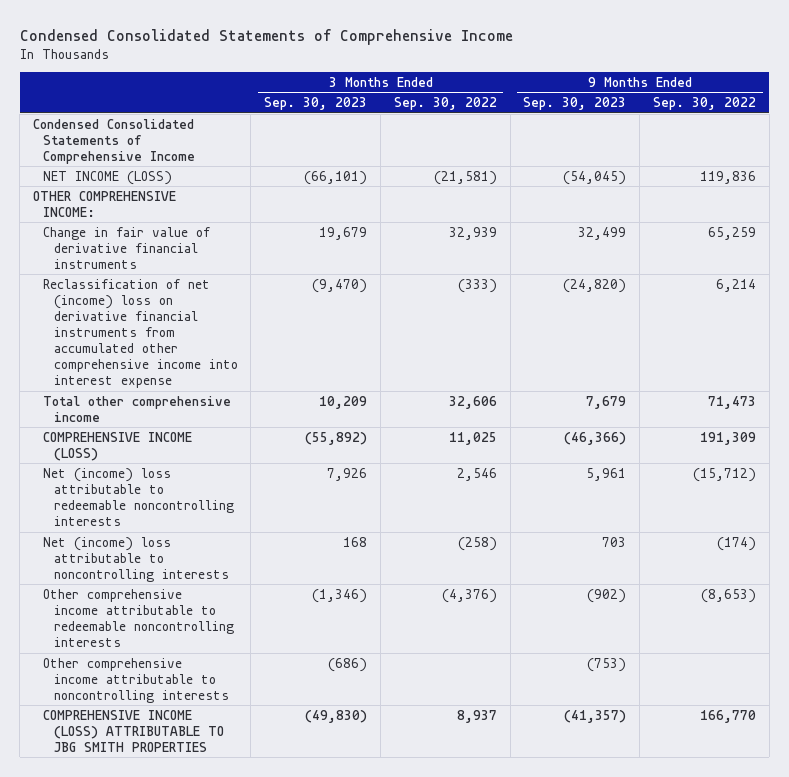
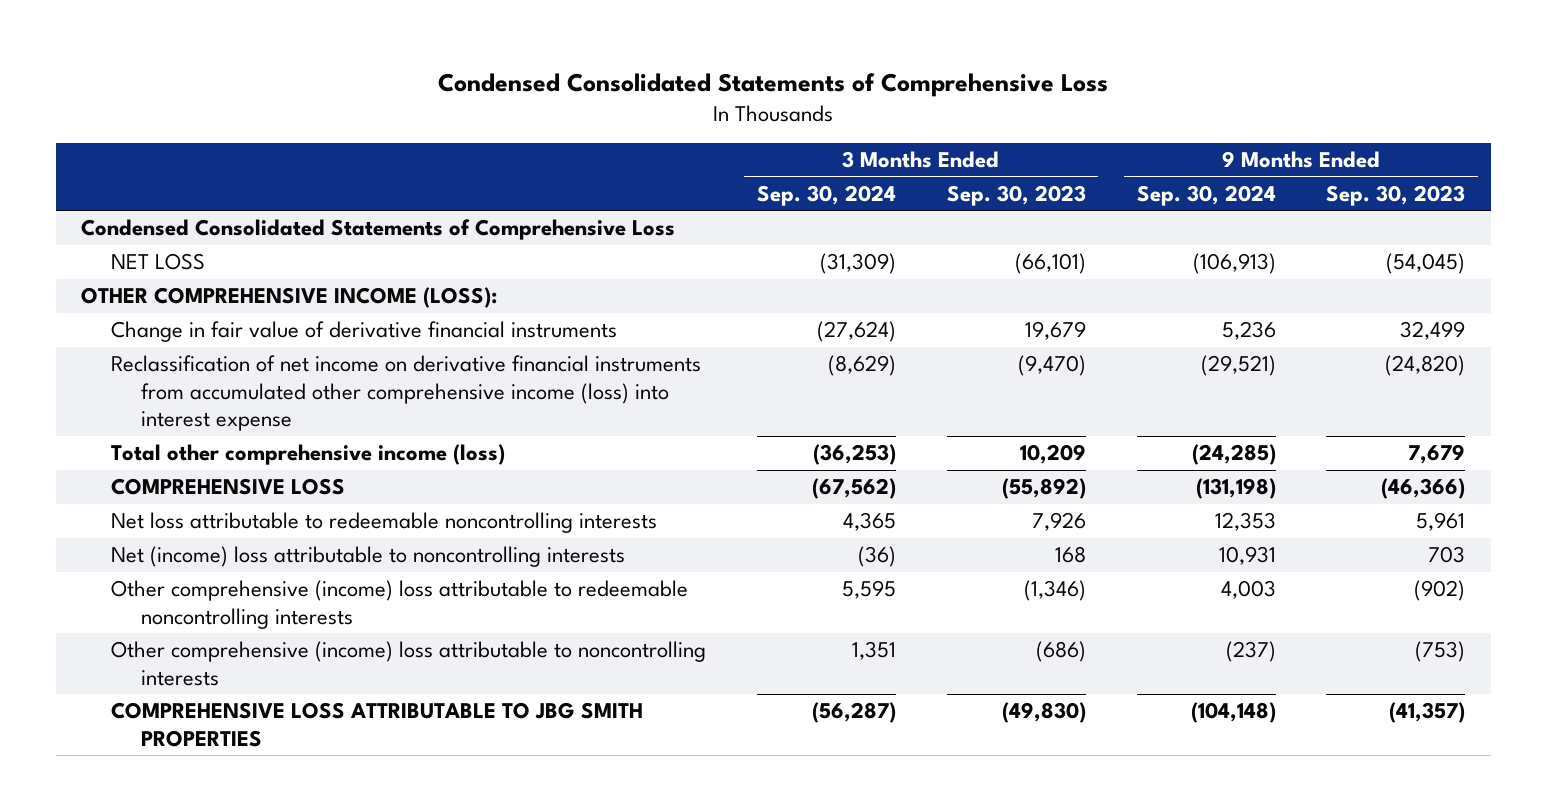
- Condensed Consolidated Statements of Comprehensive Income
+ Condensed Consolidated Statements of Comprehensive Loss
- | 3 Months Ended Sep. 30, 2023 | 3 Months Ended Sep. 30, 2022 | 9 Months Ended Sep. 30, 2023 | 9 Months Ended Sep. 30, 2022
+ | 3 Months Ended Sep. 30, 2024 | 3 Months Ended Sep. 30, 2023 | 9 Months Ended Sep. 30, 2024 | 9 Months Ended Sep. 30, 2023
- Condensed Consolidated Statements of Comprehensive Income
- NET INCOME (LOSS) | (66,101) | (21,581) | (54,045) | 119,836
- OTHER COMPREHENSIVE INCOME:
+ Condensed Consolidated Statements of Comprehensive Loss
+ NET LOSS | (31,309) | (66,101) | (106,913) | (54,045)
+ OTHER COMPREHENSIVE INCOME (LOSS):
- Reclassification of net (income) loss on derivative financial instruments from accumulated other comprehensive income into interest expense | (9,470) | (333) | (24,820) | 6,214
- Total other comprehensive income | 10,209 | 32,606 | 7,679 | 71,473
- COMPREHENSIVE INCOME (LOSS) | (55,892) | 11,025 | (46,366) | 191,309
- Net (income) loss attributable to redeemable noncontrolling interests | 7,926 | 2,546 | 5,961 | (15,712)
+ Reclassification of net income on derivative financial instruments from accumulated other comprehensive income (loss) into interest expense | (8,629) | (9,470) | (29,521) | (24,820)
+ Total other comprehensive income (loss) | (36,253) | 10,209 | (24,285) | 7,679
+ COMPREHENSIVE LOSS | (67,562) | (55,892) | (131,198) | (46,366)
+ Net loss attributable to redeemable noncontrolling interests | 4,365 | 7,926 | 12,353 | 5,961
- Other comprehensive income attributable to redeemable noncontrolling interests | (1,346) | (4,376) | (902) | (8,653)
- Other comprehensive income attributable to noncontrolling interests | (686) | | (753) |
- COMPREHENSIVE INCOME (LOSS) ATTRIBUTABLE TO JBG SMITH PROPERTIES | (49,830) | 8,937 | (41,357) | 166,770
+ Other comprehensive (income) loss attributable to redeemable noncontrolling interests | 5,595 | (1,346) | 4,003 | (902)
+ Other comprehensive (income) loss attributable to noncontrolling interests | 1,351 | (686) | (237) | (753)
+ COMPREHENSIVE LOSS ATTRIBUTABLE TO JBG SMITH PROPERTIES | (56,287) | (49,830) | (104,148) | (41,357)

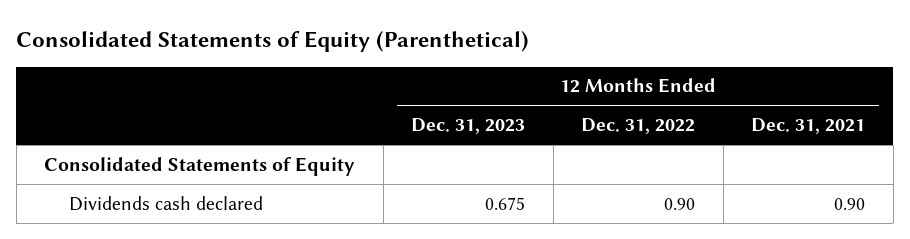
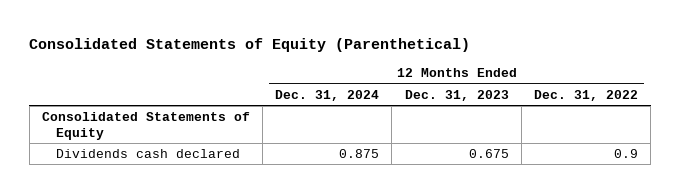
- | 12 Months Ended Dec. 31, 2023 | 12 Months Ended Dec. 31, 2022 | 12 Months Ended Dec. 31, 2021
+ | 12 Months Ended Dec. 31, 2024 | 12 Months Ended Dec. 31, 2023 | 12 Months Ended Dec. 31, 2022
- Dividends cash declared | 0.675 | 0.90 | 0.90
+ Dividends cash declared | 0.875 | 0.675 | 0.9

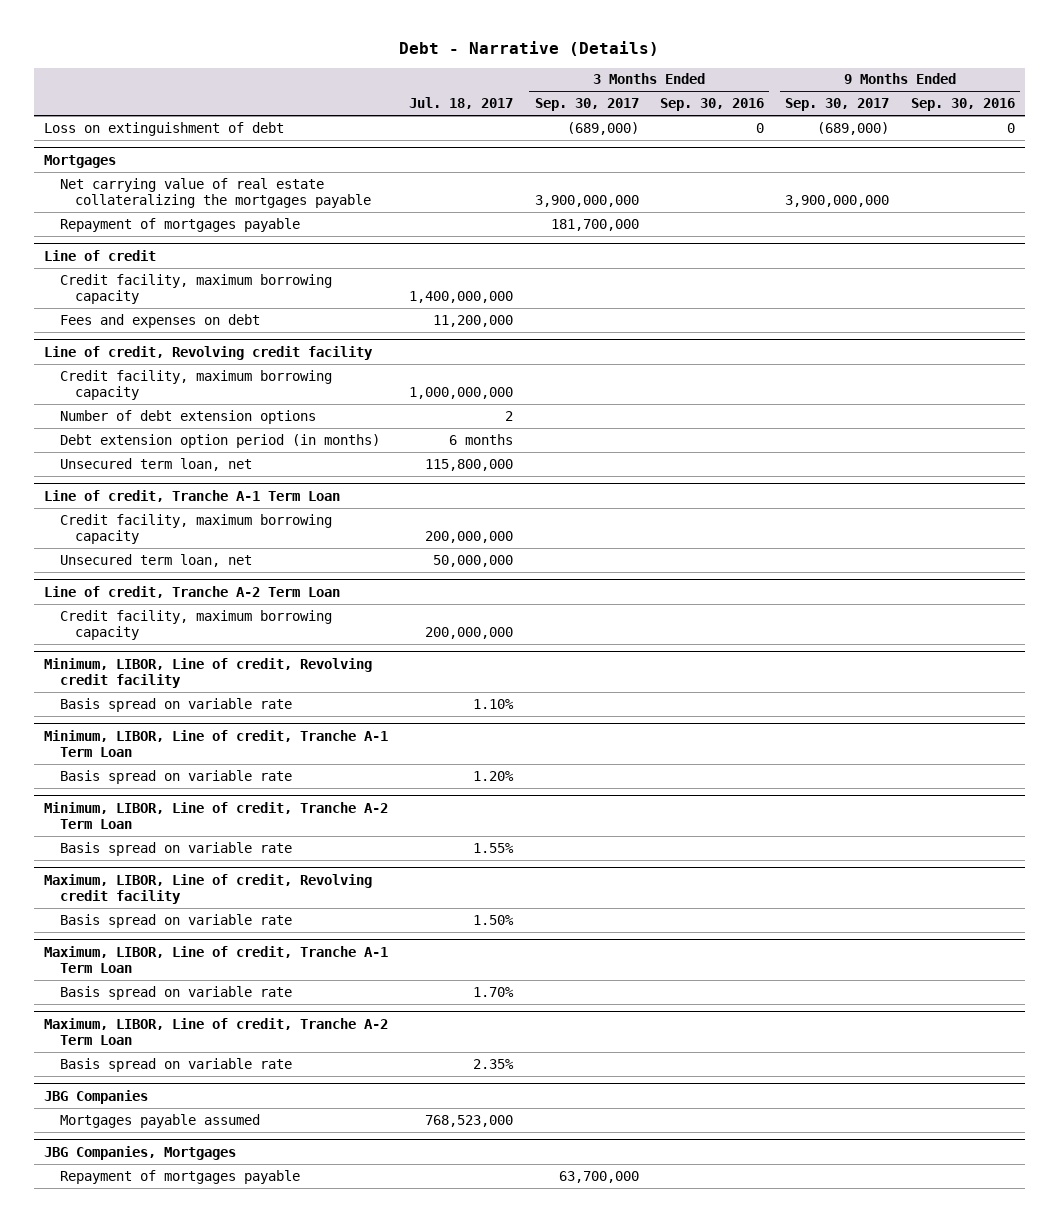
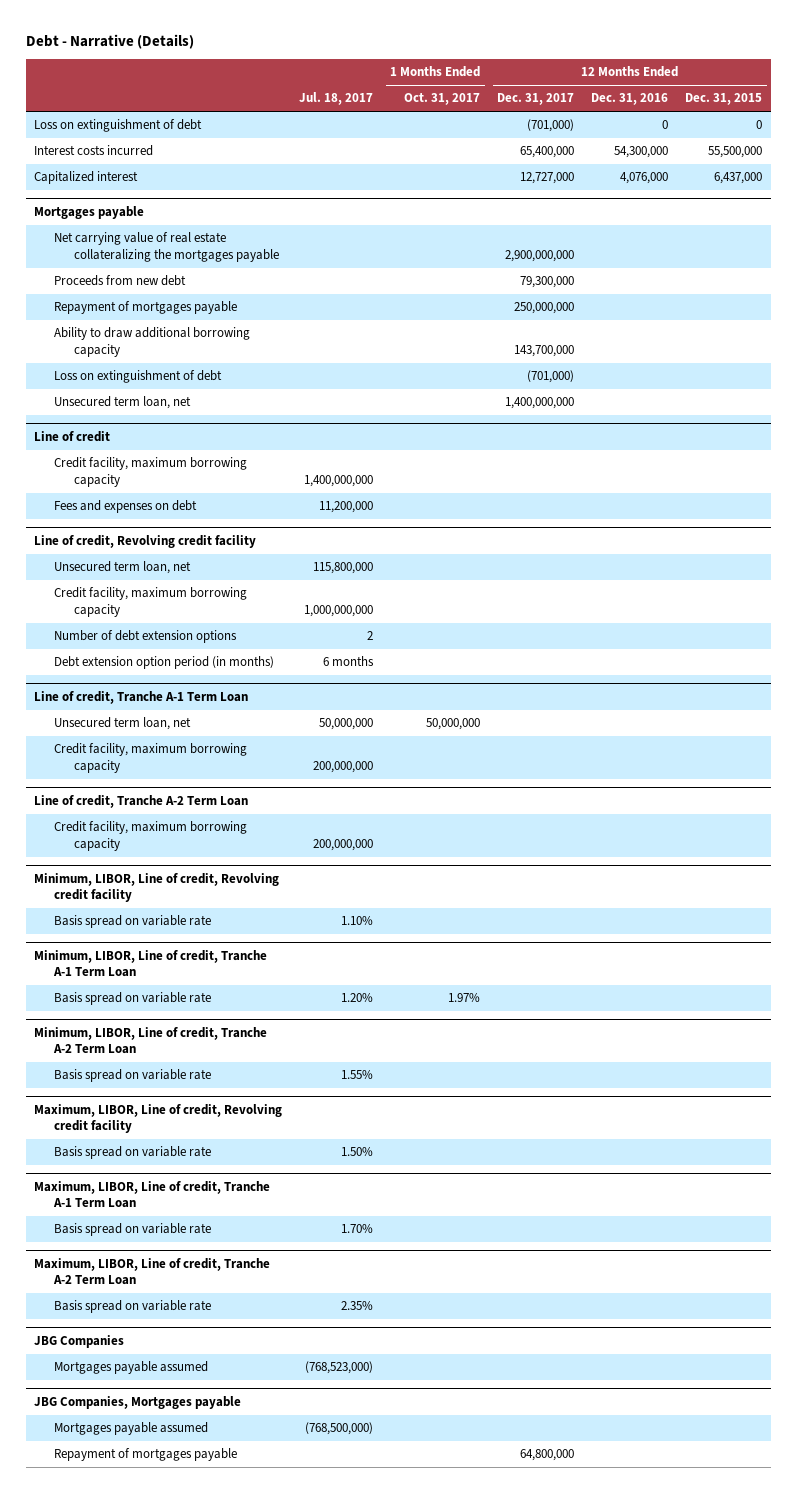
- | Jul. 18, 2017 | 3 Months Ended Sep. 30, 2017 | 3 Months Ended Sep. 30, 2016 | 9 Months Ended Sep. 30, 2017 | 9 Months Ended Sep. 30, 2016
+ | Jul. 18, 2017 | 1 Months Ended Oct. 31, 2017 | 12 Months Ended Dec. 31, 2017 | 12 Months Ended Dec. 31, 2016 | 12 Months Ended Dec. 31, 2015
- Mortgages
+ Interest costs incurred | | | 65,400,000 | 54,300,000 | 55,500,000
+ Capitalized interest | | | 12,727,000 | 4,076,000 | 6,437,000
+ Mortgages payable
+ Proceeds from new debt | | | 79,300,000 | |
+ Ability to draw additional borrowing capacity | | | 143,700,000 | |
+ Loss on extinguishment of debt | | | (701,000) | |
+ Unsecured term loan, net | | | 1,400,000,000 | |
@ Line of credit, Revolving credit facility
moved up: Unsecured term loan, net | 115,800,000 | | | |
@ Line of credit, Tranche A-1 Term Loan
moved down: Credit facility, maximum borrowing capacity | 200,000,000 | | | |
@ JBG Companies
- Mortgages payable assumed | 768,523,000 | | | |
- JBG Companies, Mortgages
@ JBG Companies
+ Mortgages payable assumed | (768,523,000) | | | |
+ JBG Companies, Mortgages payable
+ Mortgages payable assumed | (768,500,000) | | | |

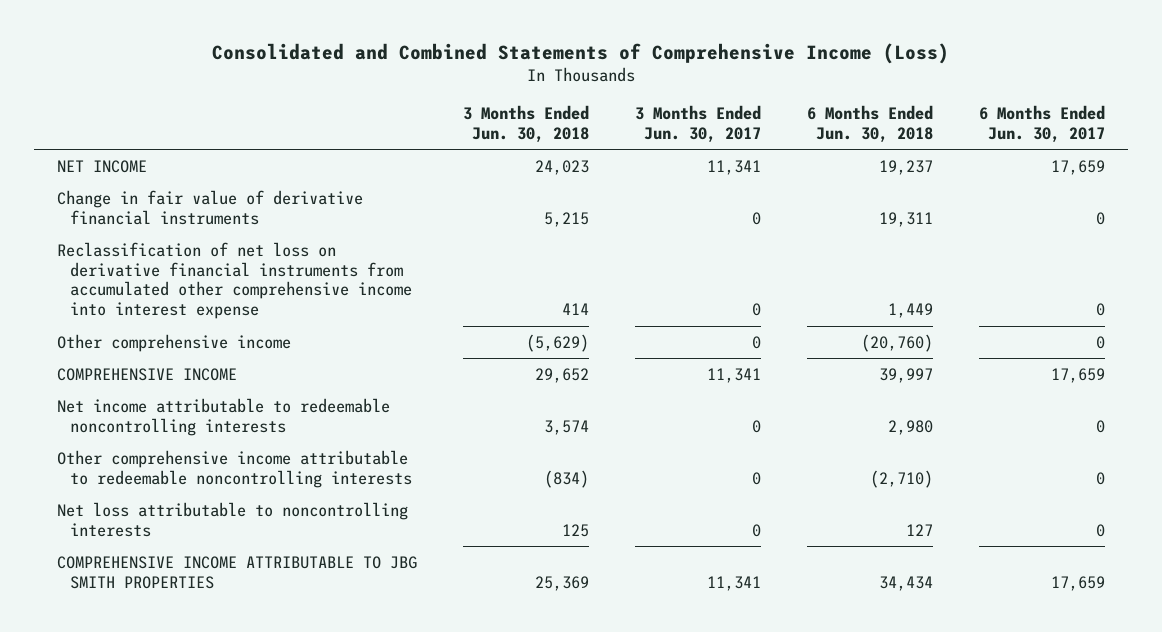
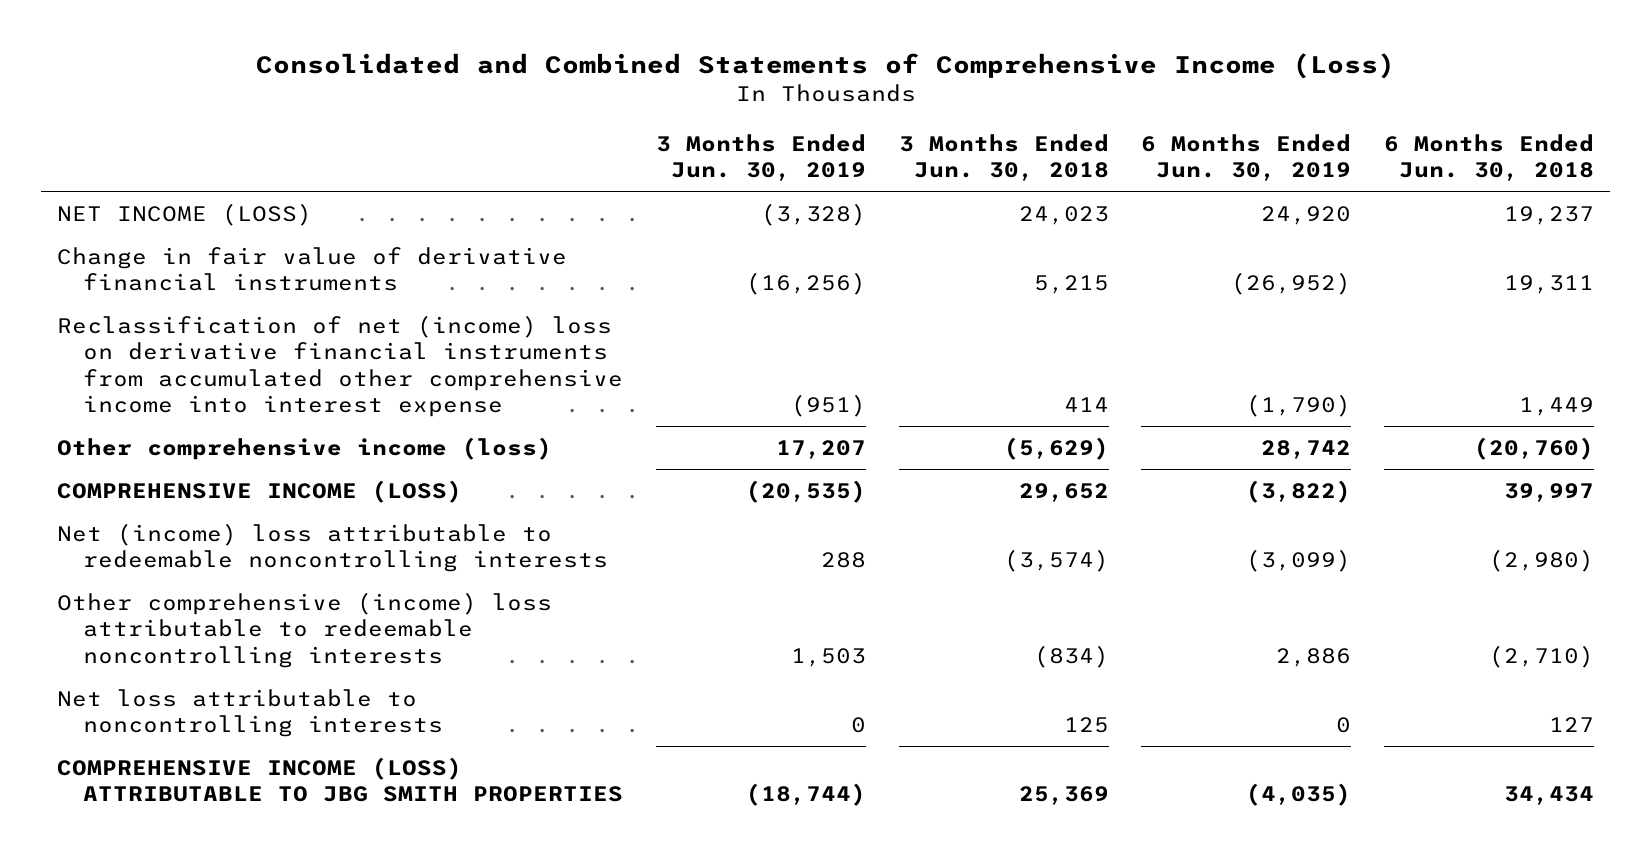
- | 3 Months Ended Jun. 30, 2018 | 3 Months Ended Jun. 30, 2017 | 6 Months Ended Jun. 30, 2018 | 6 Months Ended Jun. 30, 2017
+ | 3 Months Ended Jun. 30, 2019 | 3 Months Ended Jun. 30, 2018 | 6 Months Ended Jun. 30, 2019 | 6 Months Ended Jun. 30, 2018
- NET INCOME | 24,023 | 11,341 | 19,237 | 17,659
+ NET INCOME (LOSS) | (3,328) | 24,023 | 24,920 | 19,237
- Reclassification of net loss on derivative financial instruments from accumulated other comprehensive income into interest expense | 414 | 0 | 1,449 | 0
- Other comprehensive income | (5,629) | 0 | (20,760) | 0
- COMPREHENSIVE INCOME | 29,652 | 11,341 | 39,997 | 17,659
- Net income attributable to redeemable noncontrolling interests | 3,574 | 0 | 2,980 | 0
- Other comprehensive income attributable to redeemable noncontrolling interests | (834) | 0 | (2,710) | 0
+ Reclassification of net (income) loss on derivative financial instruments from accumulated other comprehensive income into interest expense | (951) | 414 | (1,790) | 1,449
+ Other comprehensive income (loss) | 17,207 | (5,629) | 28,742 | (20,760)
+ COMPREHENSIVE INCOME (LOSS) | (20,535) | 29,652 | (3,822) | 39,997
+ Net (income) loss attributable to redeemable noncontrolling interests | 288 | (3,574) | (3,099) | (2,980)
+ Other comprehensive (income) loss attributable to redeemable noncontrolling interests | 1,503 | (834) | 2,886 | (2,710)
- COMPREHENSIVE INCOME ATTRIBUTABLE TO JBG SMITH PROPERTIES | 25,369 | 11,341 | 34,434 | 17,659
+ COMPREHENSIVE INCOME (LOSS) ATTRIBUTABLE TO JBG SMITH PROPERTIES | (18,744) | 25,369 | (4,035) | 34,434

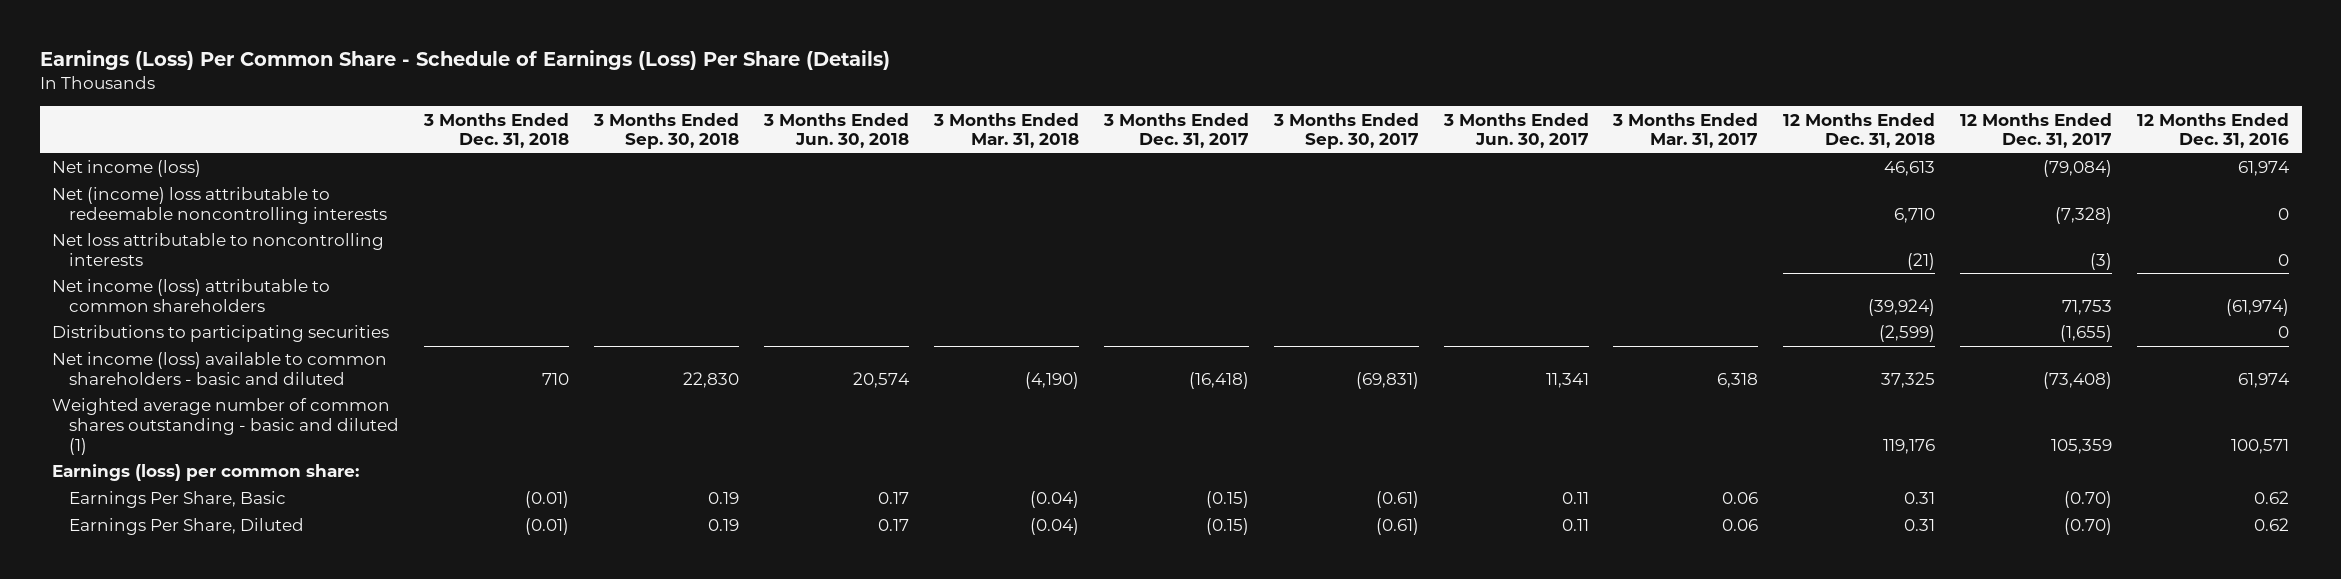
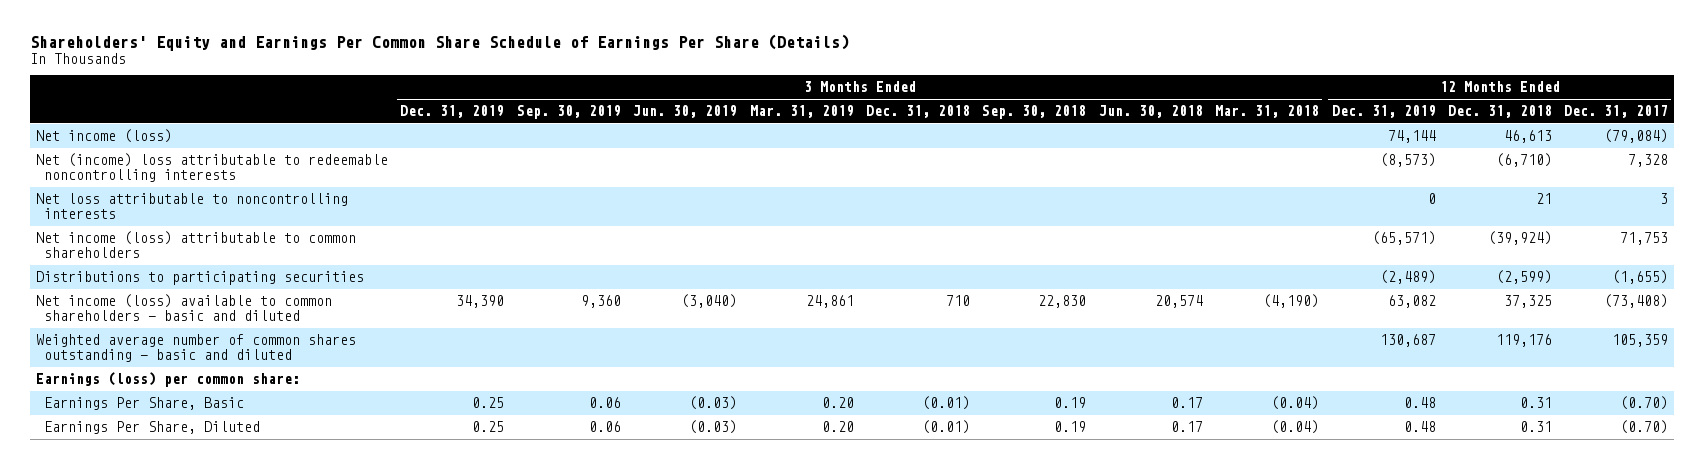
- Earnings (Loss) Per Common Share - Schedule of Earnings (Loss) Per Share (Details)
+ Shareholders' Equity and Earnings Per Common Share Schedule of Earnings Per Share (Details)
- | 3 Months Ended Dec. 31, 2018 | 3 Months Ended Sep. 30, 2018 | 3 Months Ended Jun. 30, 2018 | 3 Months Ended Mar. 31, 2018 | 3 Months Ended Dec. 31, 2017 | 3 Months Ended Sep. 30, 2017 | 3 Months Ended Jun. 30, 2017 | 3 Months Ended Mar. 31, 2017 | 12 Months Ended Dec. 31, 2018 | 12 Months Ended Dec. 31, 2017 | 12 Months Ended Dec. 31, 2016
+ | 3 Months Ended Dec. 31, 2019 | 3 Months Ended Sep. 30, 2019 | 3 Months Ended Jun. 30, 2019 | 3 Months Ended Mar. 31, 2019 | 3 Months Ended Dec. 31, 2018 | 3 Months Ended Sep. 30, 2018 | 3 Months Ended Jun. 30, 2018 | 3 Months Ended Mar. 31, 2018 | 12 Months Ended Dec. 31, 2019 | 12 Months Ended Dec. 31, 2018 | 12 Months Ended Dec. 31, 2017
- Net (income) loss attributable to redeemable noncontrolling interests | | | | | | | | | 6,710 | (7,328) | 0
- Net loss attributable to noncontrolling interests | | | | | | | | | (21) | (3) | 0
+ Net (income) loss attributable to redeemable noncontrolling interests | | | | | | | | | (8,573) | (6,710) | 7,328
+ Net loss attributable to noncontrolling interests | | | | | | | | | 0 | 21 | 3
- Weighted average number of common shares outstanding - basic and diluted (1) | | | | | | | | | 119,176 | 105,359 | 100,571
+ Weighted average number of common shares outstanding - basic and diluted | | | | | | | | | 130,687 | 119,176 | 105,359

